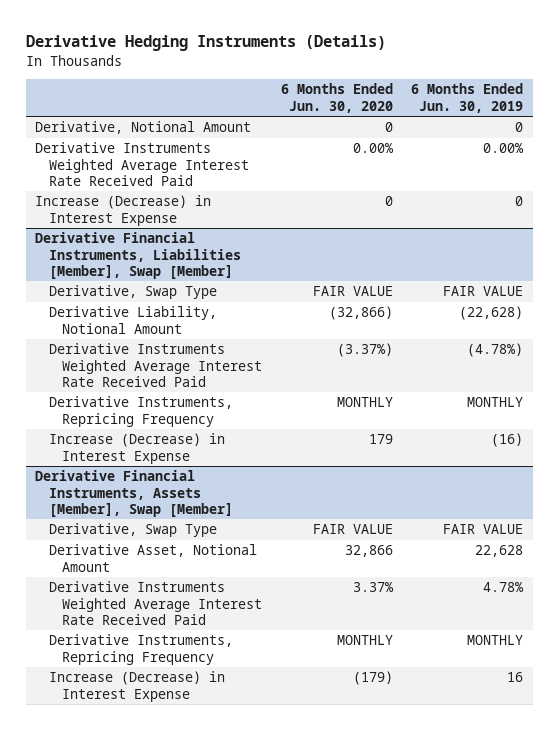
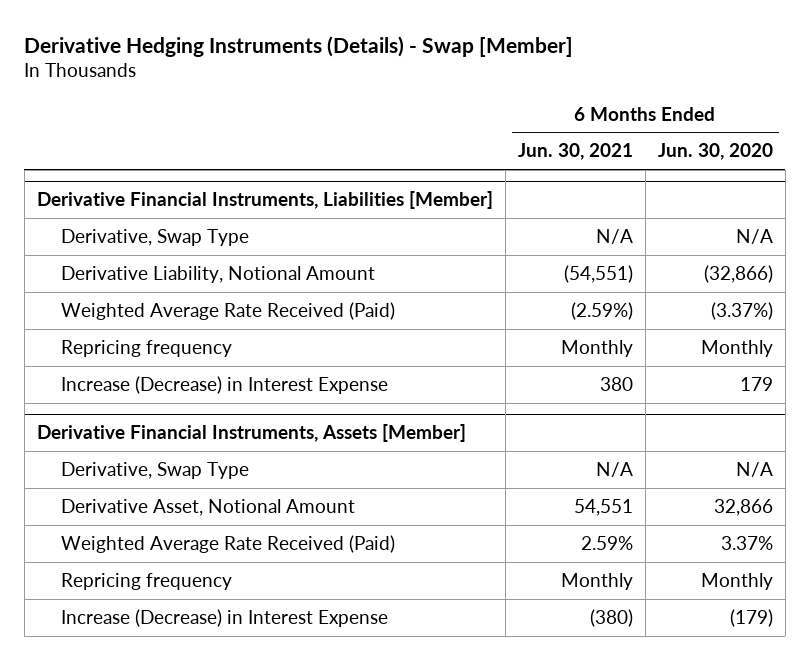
- Derivative Hedging Instruments (Details)
+ Derivative Hedging Instruments (Details) - Swap [Member]
- | 6 Months Ended Jun. 30, 2020 | 6 Months Ended Jun. 30, 2019
+ | 6 Months Ended Jun. 30, 2021 | 6 Months Ended Jun. 30, 2020
- Derivative, Notional Amount | 0 | 0
- Derivative Instruments Weighted Average Interest Rate Received Paid | 0.00% | 0.00%
- Increase (Decrease) in Interest Expense | 0 | 0
- Derivative Financial Instruments, Liabilities [Member], Swap [Member]
- Derivative, Swap Type | FAIR VALUE | FAIR VALUE
+ Derivative Financial Instruments, Liabilities [Member]
+ Derivative, Swap Type | N/A | N/A
- Derivative Instruments Weighted Average Interest Rate Received Paid | (3.37%) | (4.78%)
- Derivative Instruments, Repricing Frequency | MONTHLY | MONTHLY
+ Weighted Average Rate Received (Paid) | (2.59%) | (3.37%)
+ Repricing frequency | Monthly | Monthly
- Derivative Financial Instruments, Assets [Member], Swap [Member]
- Derivative, Swap Type | FAIR VALUE | FAIR VALUE
+ Derivative Financial Instruments, Assets [Member]
+ Derivative, Swap Type | N/A | N/A
- Derivative Instruments Weighted Average Interest Rate Received Paid | 3.37% | 4.78%
- Derivative Instruments, Repricing Frequency | MONTHLY | MONTHLY
+ Weighted Average Rate Received (Paid) | 2.59% | 3.37%
+ Repricing frequency | Monthly | Monthly

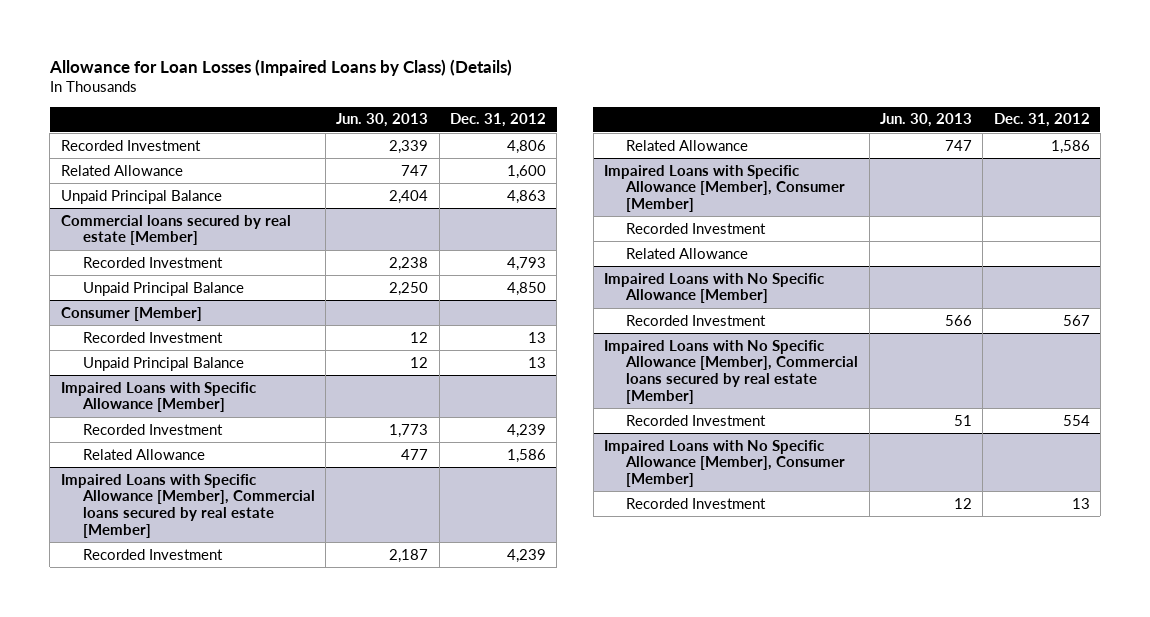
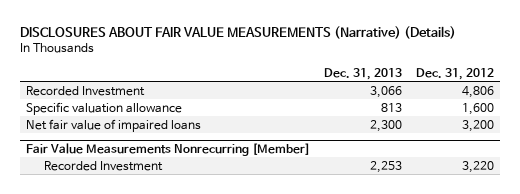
- Allowance for Loan Losses (Impaired Loans by Class) (Details)
+ DISCLOSURES ABOUT FAIR VALUE MEASUREMENTS (Narrative) (Details)
- | Jun. 30, 2013 | Dec. 31, 2012
+ | Dec. 31, 2013 | Dec. 31, 2012
- Related Allowance | 747 | 1,600
- Unpaid Principal Balance | 2,404 | 4,863
- Commercial loans secured by real estate [Member]
- Recorded Investment | 2,238 | 4,793
- Unpaid Principal Balance | 2,250 | 4,850
- Consumer [Member]
- Recorded Investment | 12 | 13
- Unpaid Principal Balance | 12 | 13
- Impaired Loans with Specific Allowance [Member]
- Recorded Investment | 1,773 | 4,239
- Related Allowance | 477 | 1,586
- Impaired Loans with Specific Allowance [Member], Commercial loans secured by real estate [Member]
- Recorded Investment | 2,187 | 4,239
- Related Allowance | 747 | 1,586
- Impaired Loans with Specific Allowance [Member], Consumer [Member]
- Recorded Investment
- Related Allowance
- Impaired Loans with No Specific Allowance [Member]
- Recorded Investment | 566 | 567
- Impaired Loans with No Specific Allowance [Member], Commercial loans secured by real estate [Member]
- Recorded Investment | 51 | 554
- Impaired Loans with No Specific Allowance [Member], Consumer [Member]
- Recorded Investment | 12 | 13
+ Specific valuation allowance | 813 | 1,600
+ Net fair value of impaired loans | 2,300 | 3,200
+ Fair Value Measurements Nonrecurring [Member]
+ Recorded Investment | 2,253 | 3,220

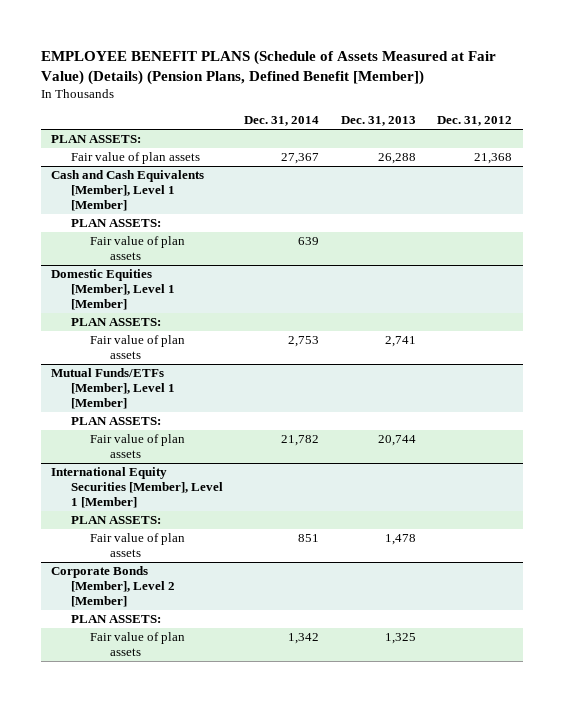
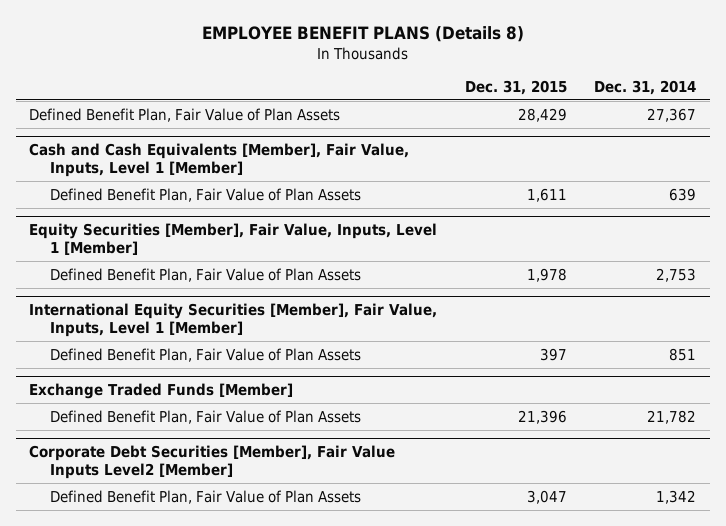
- EMPLOYEE BENEFIT PLANS (Schedule of Assets Measured at Fair Value) (Details) (Pension Plans, Defined Benefit [Member])
+ EMPLOYEE BENEFIT PLANS (Details 8)
- | Dec. 31, 2014 | Dec. 31, 2013 | Dec. 31, 2012
+ | Dec. 31, 2015 | Dec. 31, 2014
- PLAN ASSETS:
- Fair value of plan assets | 27,367 | 26,288 | 21,368
- Cash and Cash Equivalents [Member], Level 1 [Member]
- PLAN ASSETS:
- Fair value of plan assets | 639 | |
- Domestic Equities [Member], Level 1 [Member]
- PLAN ASSETS:
- Fair value of plan assets | 2,753 | 2,741 |
- Mutual Funds/ETFs [Member], Level 1 [Member]
- PLAN ASSETS:
- Fair value of plan assets | 21,782 | 20,744 |
- International Equity Securities [Member], Level 1 [Member]
- PLAN ASSETS:
- Fair value of plan assets | 851 | 1,478 |
- Corporate Bonds [Member], Level 2 [Member]
- PLAN ASSETS:
- Fair value of plan assets | 1,342 | 1,325 |
+ Defined Benefit Plan, Fair Value of Plan Assets | 28,429 | 27,367
+ Cash and Cash Equivalents [Member], Fair Value, Inputs, Level 1 [Member]
+ Defined Benefit Plan, Fair Value of Plan Assets | 1,611 | 639
+ Equity Securities [Member], Fair Value, Inputs, Level 1 [Member]
+ Defined Benefit Plan, Fair Value of Plan Assets | 1,978 | 2,753
+ International Equity Securities [Member], Fair Value, Inputs, Level 1 [Member]
+ Defined Benefit Plan, Fair Value of Plan Assets | 397 | 851
+ Exchange Traded Funds [Member]
+ Defined Benefit Plan, Fair Value of Plan Assets | 21,396 | 21,782
+ Corporate Debt Securities [Member], Fair Value Inputs Level2 [Member]
+ Defined Benefit Plan, Fair Value of Plan Assets | 3,047 | 1,342

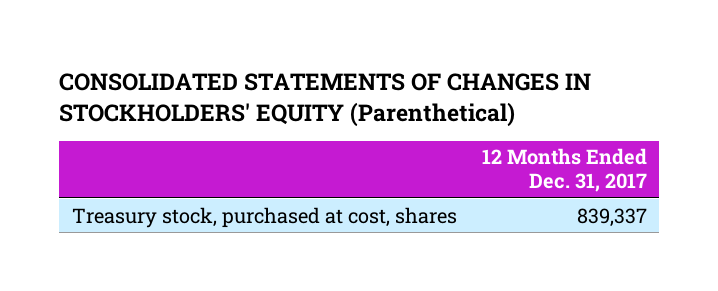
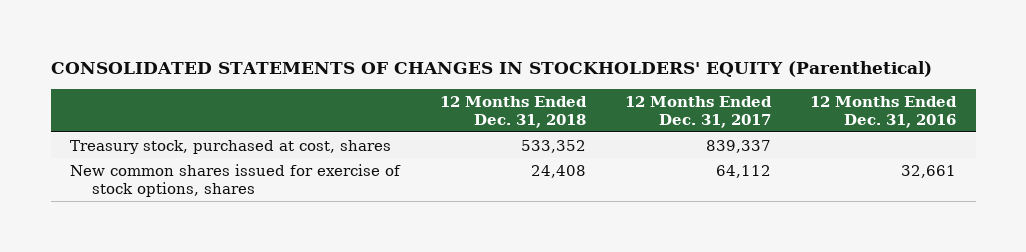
- | 12 Months Ended Dec. 31, 2017
+ | 12 Months Ended Dec. 31, 2018 | 12 Months Ended Dec. 31, 2017 | 12 Months Ended Dec. 31, 2016
+ New common shares issued for exercise of stock options, shares | 24,408 | 64,112 | 32,661

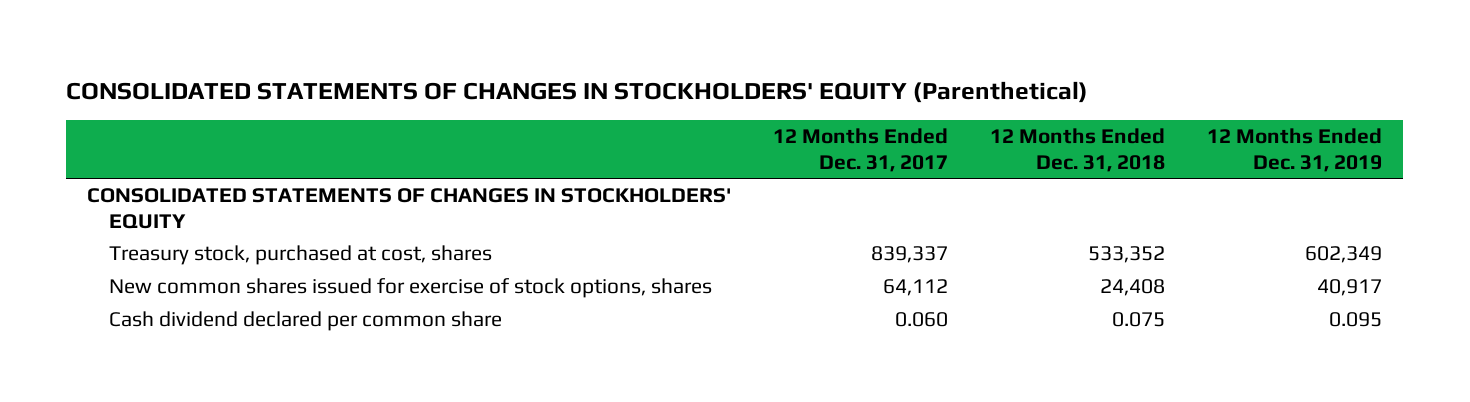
- | 12 Months Ended Dec. 31, 2018 | 12 Months Ended Dec. 31, 2017 | 12 Months Ended Dec. 31, 2016
+ | 12 Months Ended Dec. 31, 2017 | 12 Months Ended Dec. 31, 2018 | 12 Months Ended Dec. 31, 2019
+ CONSOLIDATED STATEMENTS OF CHANGES IN STOCKHOLDERS' EQUITY
+ Cash dividend declared per common share | 0.060 | 0.075 | 0.095

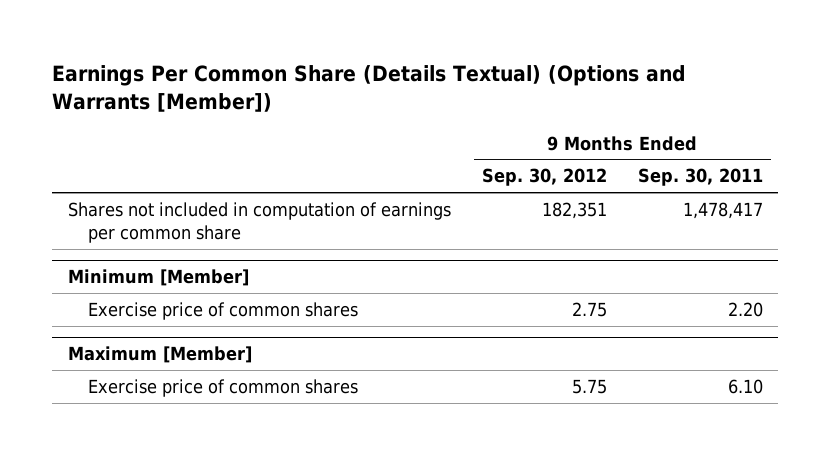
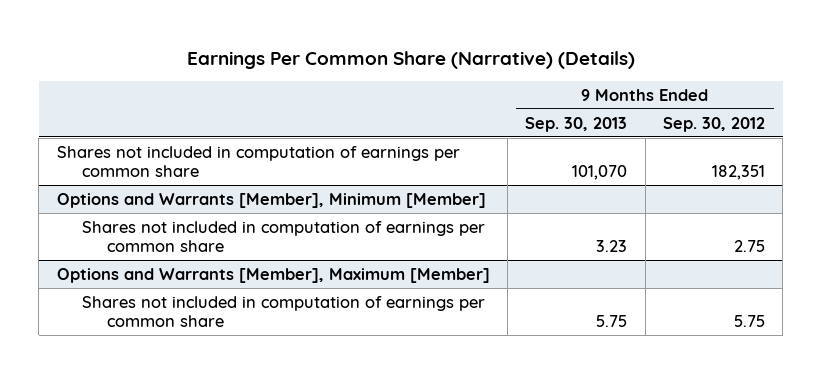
- Earnings Per Common Share (Details Textual) (Options and Warrants [Member])
+ Earnings Per Common Share (Narrative) (Details)
- | 9 Months Ended Sep. 30, 2012 | 9 Months Ended Sep. 30, 2011
+ | 9 Months Ended Sep. 30, 2013 | 9 Months Ended Sep. 30, 2012
- Minimum [Member]
- Exercise price of common shares | 2.75 | 2.20
- Maximum [Member]
- Exercise price of common shares | 5.75 | 6.10
+ Options and Warrants [Member], Minimum [Member]
+ Shares not included in computation of earnings per common share | 3.23 | 2.75
+ Options and Warrants [Member], Maximum [Member]
+ Shares not included in computation of earnings per common share | 5.75 | 5.75

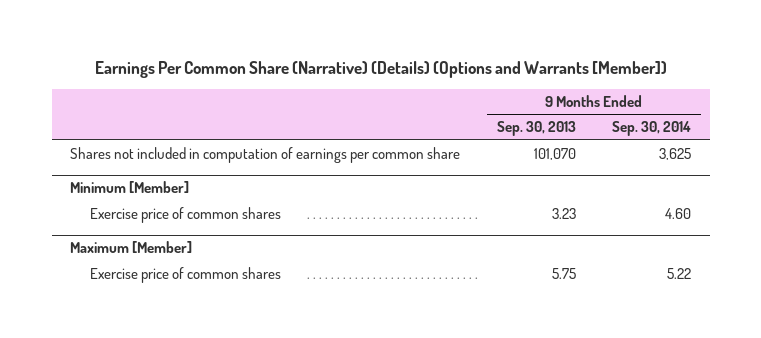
- Earnings Per Common Share (Narrative) (Details)
+ Earnings Per Common Share (Narrative) (Details) (Options and Warrants [Member])
- | 9 Months Ended Sep. 30, 2013 | 9 Months Ended Sep. 30, 2012
+ | 9 Months Ended Sep. 30, 2013 | 9 Months Ended Sep. 30, 2014
- Options and Warrants [Member], Minimum [Member]
- Shares not included in computation of earnings per common share | 3.23 | 2.75
- Options and Warrants [Member], Maximum [Member]
- Shares not included in computation of earnings per common share | 5.75 | 5.75
+ Minimum [Member]
+ Exercise price of common shares | 3.23 | 4.60
+ Maximum [Member]
+ Exercise price of common shares | 5.75 | 5.22

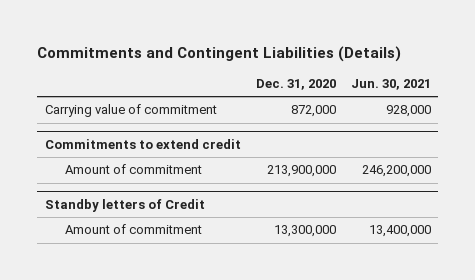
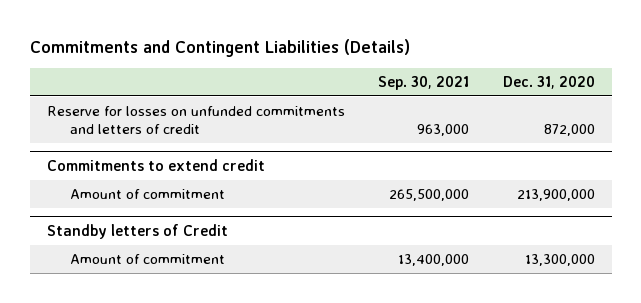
- | Dec. 31, 2020 | Jun. 30, 2021
+ | Sep. 30, 2021 | Dec. 31, 2020
- Carrying value of commitment | 872,000 | 928,000
+ Reserve for losses on unfunded commitments and letters of credit | 963,000 | 872,000

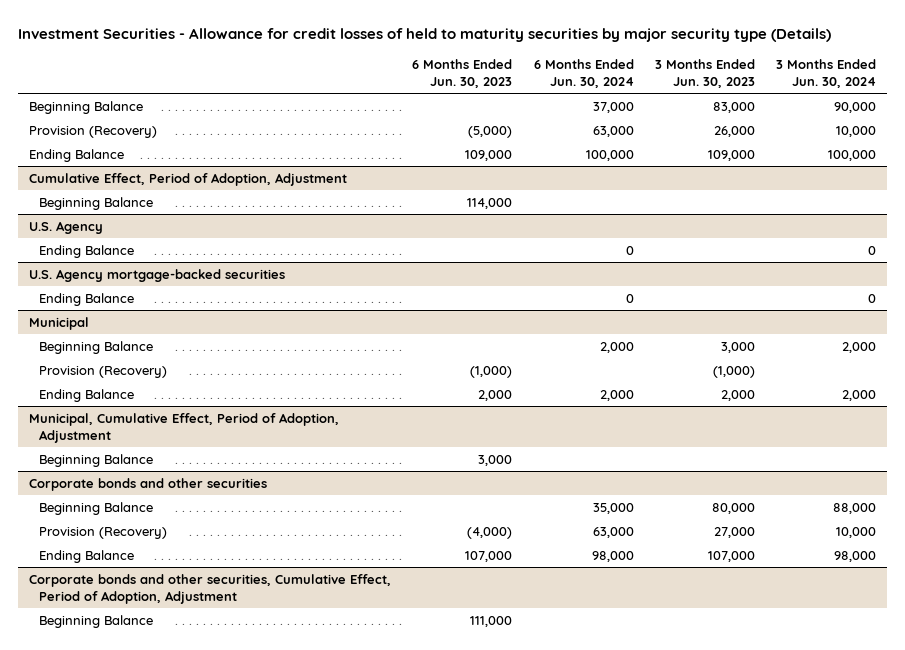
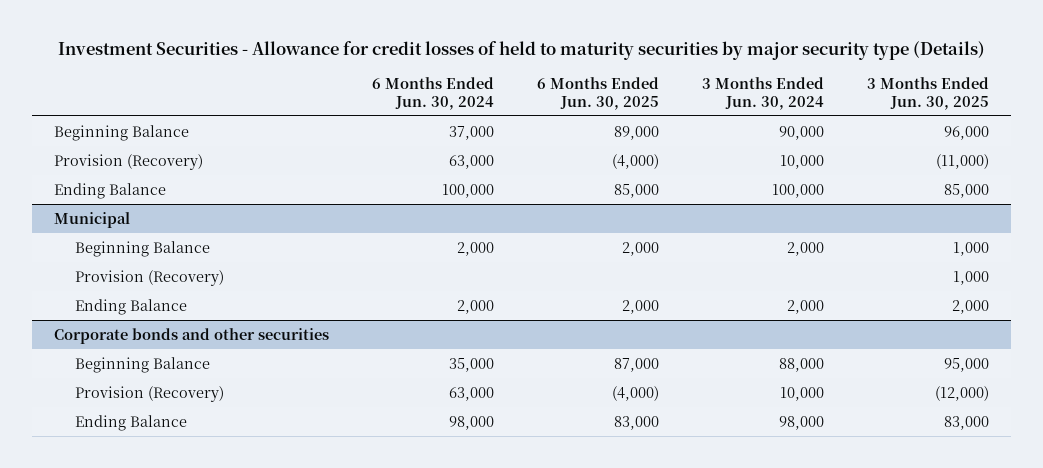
- | 6 Months Ended Jun. 30, 2023 | 6 Months Ended Jun. 30, 2024 | 3 Months Ended Jun. 30, 2023 | 3 Months Ended Jun. 30, 2024
+ | 6 Months Ended Jun. 30, 2024 | 6 Months Ended Jun. 30, 2025 | 3 Months Ended Jun. 30, 2024 | 3 Months Ended Jun. 30, 2025
- Cumulative Effect, Period of Adoption, Adjustment
- Beginning Balance | 114,000 | | |
- U.S. Agency
- Ending Balance | | 0 | | 0
- U.S. Agency mortgage-backed securities
- Ending Balance | | 0 | | 0
- Municipal, Cumulative Effect, Period of Adoption, Adjustment
- Beginning Balance | 3,000 | | |
- Corporate bonds and other securities, Cumulative Effect, Period of Adoption, Adjustment
- Beginning Balance | 111,000 | | |

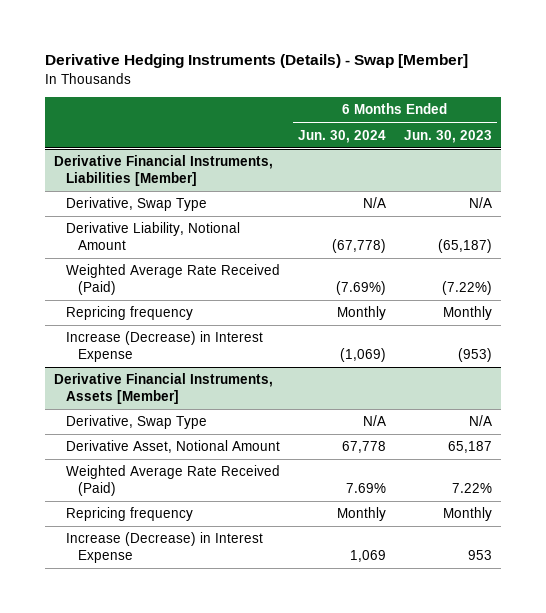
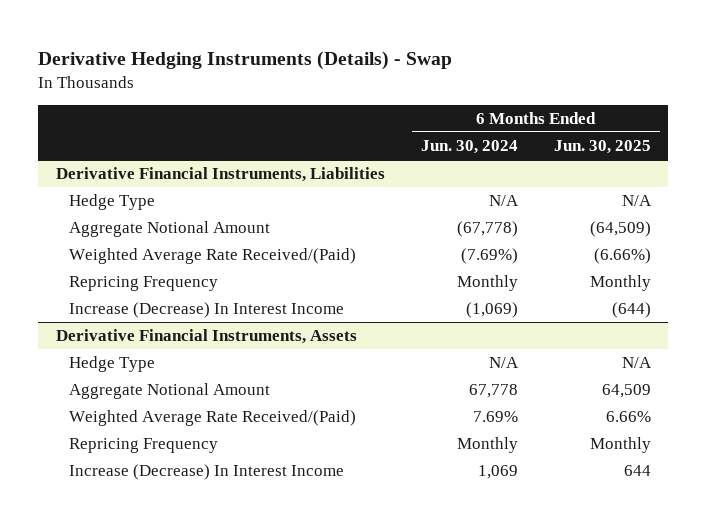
- Derivative Hedging Instruments (Details) - Swap [Member]
+ Derivative Hedging Instruments (Details) - Swap
- | 6 Months Ended Jun. 30, 2024 | 6 Months Ended Jun. 30, 2023
+ | 6 Months Ended Jun. 30, 2024 | 6 Months Ended Jun. 30, 2025
- Derivative Financial Instruments, Liabilities [Member]
- Derivative, Swap Type | N/A | N/A
- Derivative Liability, Notional Amount | (67,778) | (65,187)
- Weighted Average Rate Received (Paid) | (7.69%) | (7.22%)
- Repricing frequency | Monthly | Monthly
- Increase (Decrease) in Interest Expense | (1,069) | (953)
- Derivative Financial Instruments, Assets [Member]
- Derivative, Swap Type | N/A | N/A
- Derivative Asset, Notional Amount | 67,778 | 65,187
- Weighted Average Rate Received (Paid) | 7.69% | 7.22%
- Repricing frequency | Monthly | Monthly
- Increase (Decrease) in Interest Expense | 1,069 | 953
+ Derivative Financial Instruments, Liabilities
+ Hedge Type | N/A | N/A
+ Aggregate Notional Amount | (67,778) | (64,509)
+ Weighted Average Rate Received/(Paid) | (7.69%) | (6.66%)
+ Repricing Frequency | Monthly | Monthly
+ Increase (Decrease) In Interest Income | (1,069) | (644)
+ Derivative Financial Instruments, Assets
+ Hedge Type | N/A | N/A
+ Aggregate Notional Amount | 67,778 | 64,509
+ Weighted Average Rate Received/(Paid) | 7.69% | 6.66%
+ Repricing Frequency | Monthly | Monthly
+ Increase (Decrease) In Interest Income | 1,069 | 644

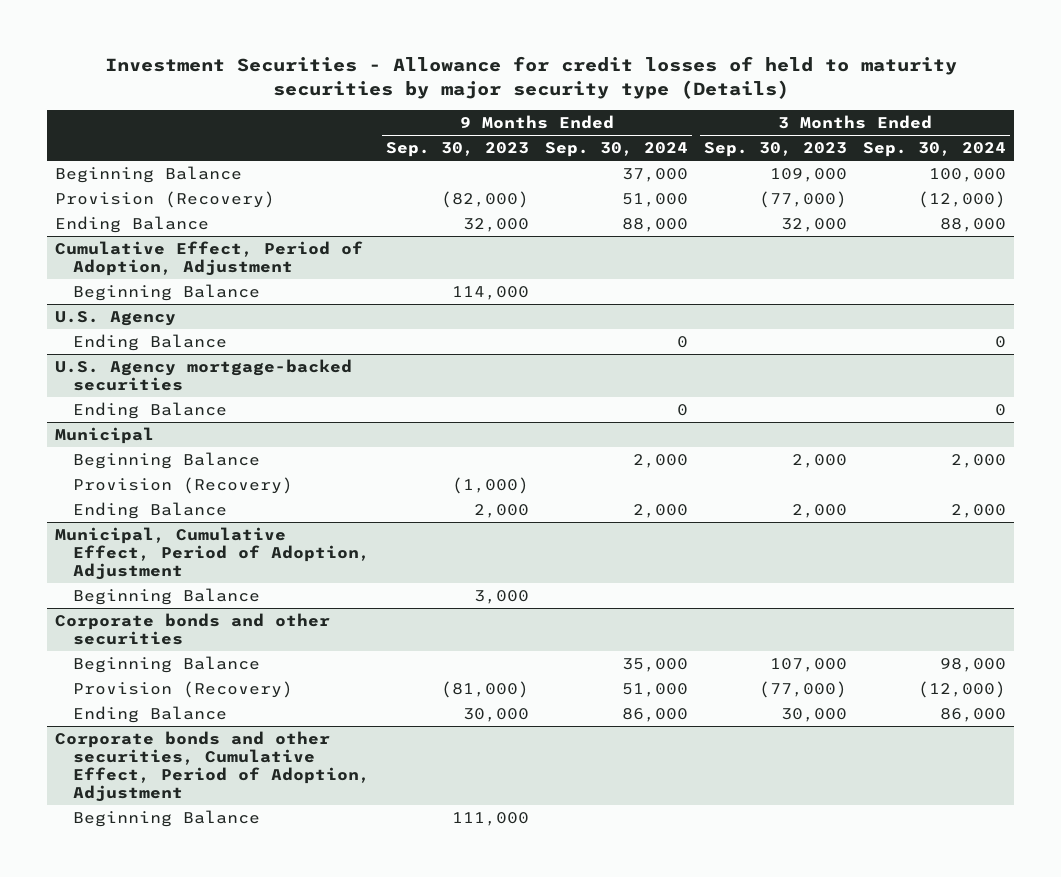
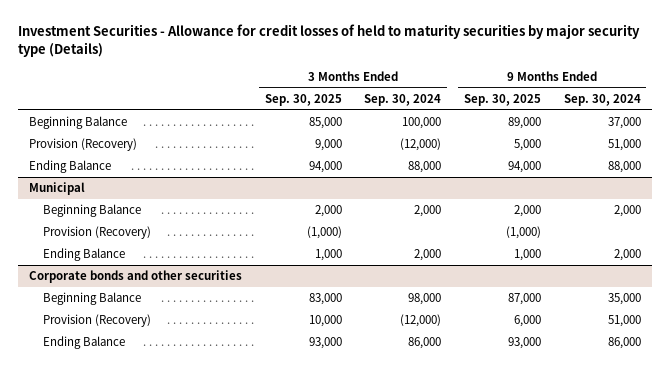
- | 9 Months Ended Sep. 30, 2023 | 9 Months Ended Sep. 30, 2024 | 3 Months Ended Sep. 30, 2023 | 3 Months Ended Sep. 30, 2024
+ | 3 Months Ended Sep. 30, 2025 | 3 Months Ended Sep. 30, 2024 | 9 Months Ended Sep. 30, 2025 | 9 Months Ended Sep. 30, 2024
- Cumulative Effect, Period of Adoption, Adjustment
- Beginning Balance | 114,000 | | |
- U.S. Agency
- Ending Balance | | 0 | | 0
- U.S. Agency mortgage-backed securities
- Ending Balance | | 0 | | 0
- Municipal, Cumulative Effect, Period of Adoption, Adjustment
- Beginning Balance | 3,000 | | |
- Corporate bonds and other securities, Cumulative Effect, Period of Adoption, Adjustment
- Beginning Balance | 111,000 | | |

